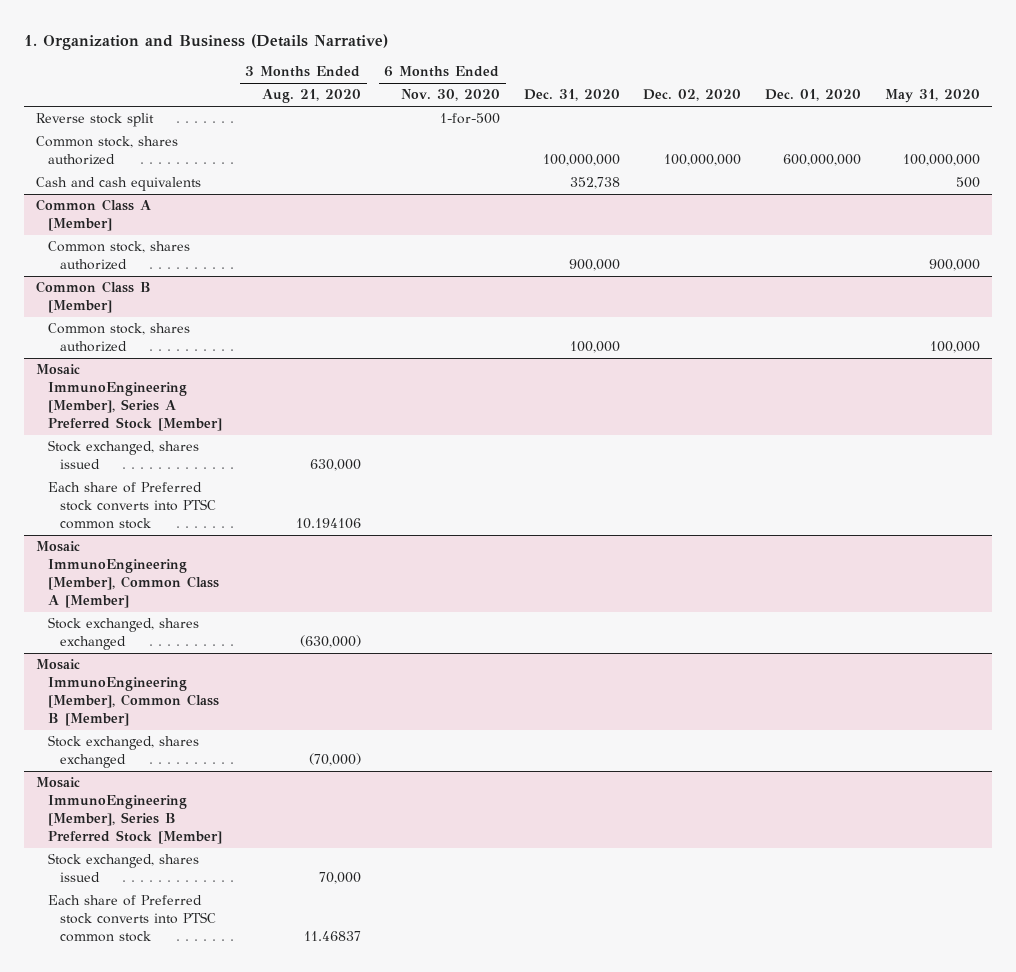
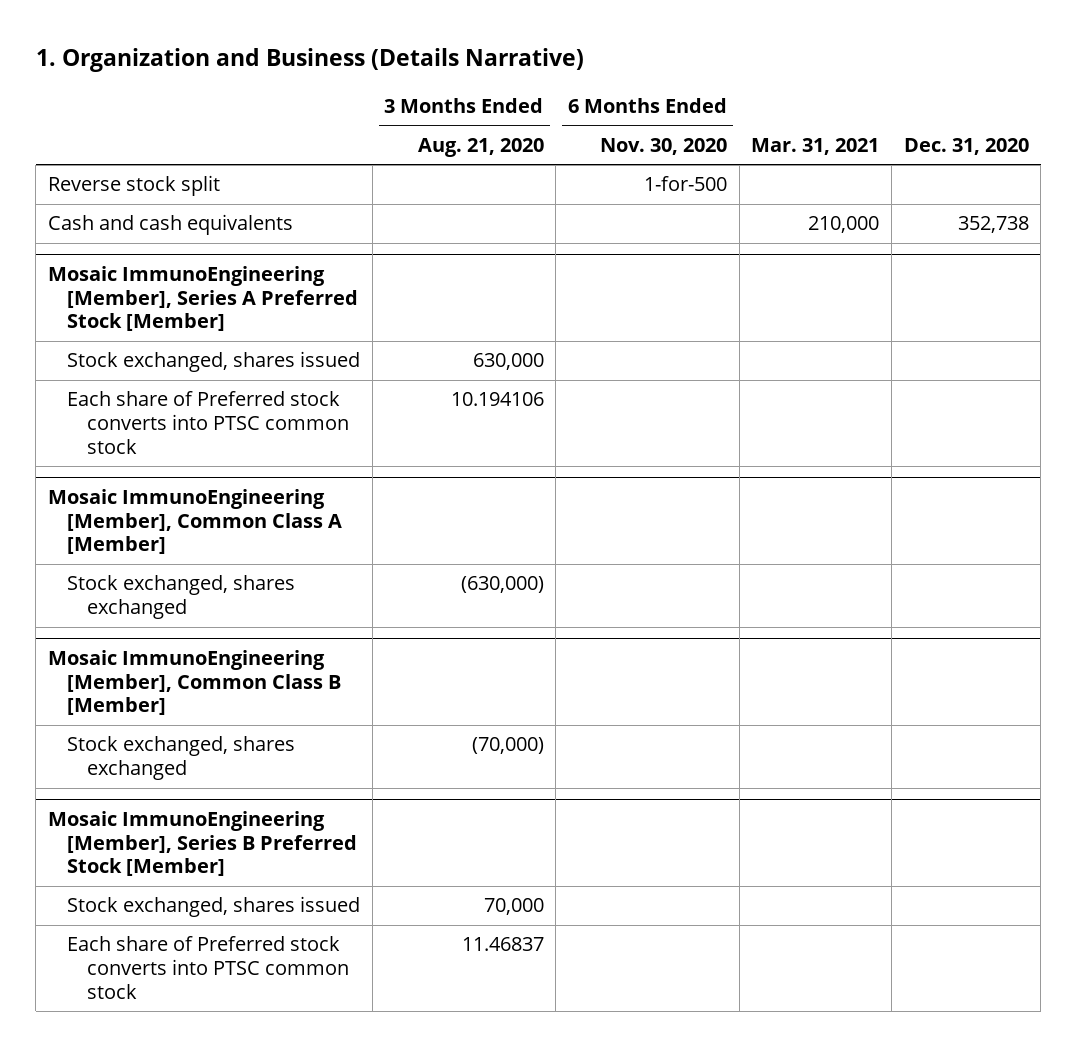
- | 3 Months Ended Aug. 21, 2020 | 6 Months Ended Nov. 30, 2020 | Dec. 31, 2020 | Dec. 02, 2020 | Dec. 01, 2020 | May 31, 2020
+ | 3 Months Ended Aug. 21, 2020 | 6 Months Ended Nov. 30, 2020 | Mar. 31, 2021 | Dec. 31, 2020
- Common stock, shares authorized | | | 100,000,000 | 100,000,000 | 600,000,000 | 100,000,000
- Common Class A [Member]
- Common stock, shares authorized | | | 900,000 | | | 900,000
- Common Class B [Member]
- Common stock, shares authorized | | | 100,000 | | | 100,000

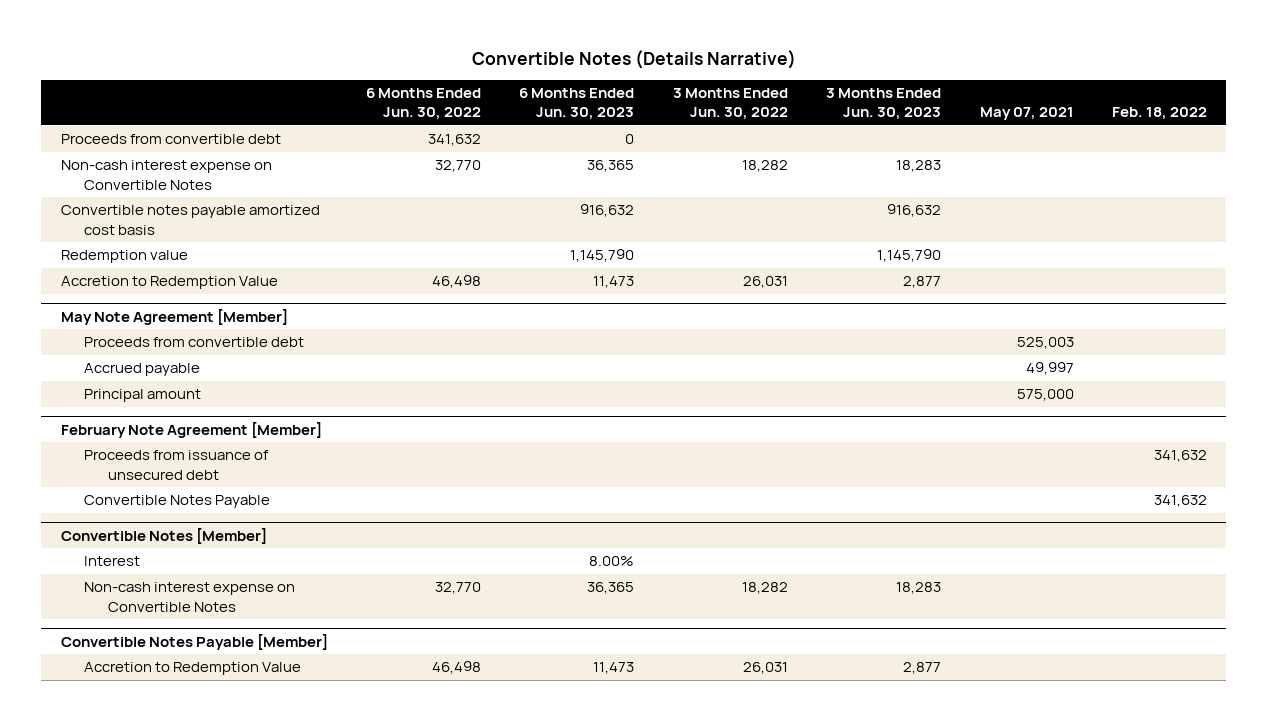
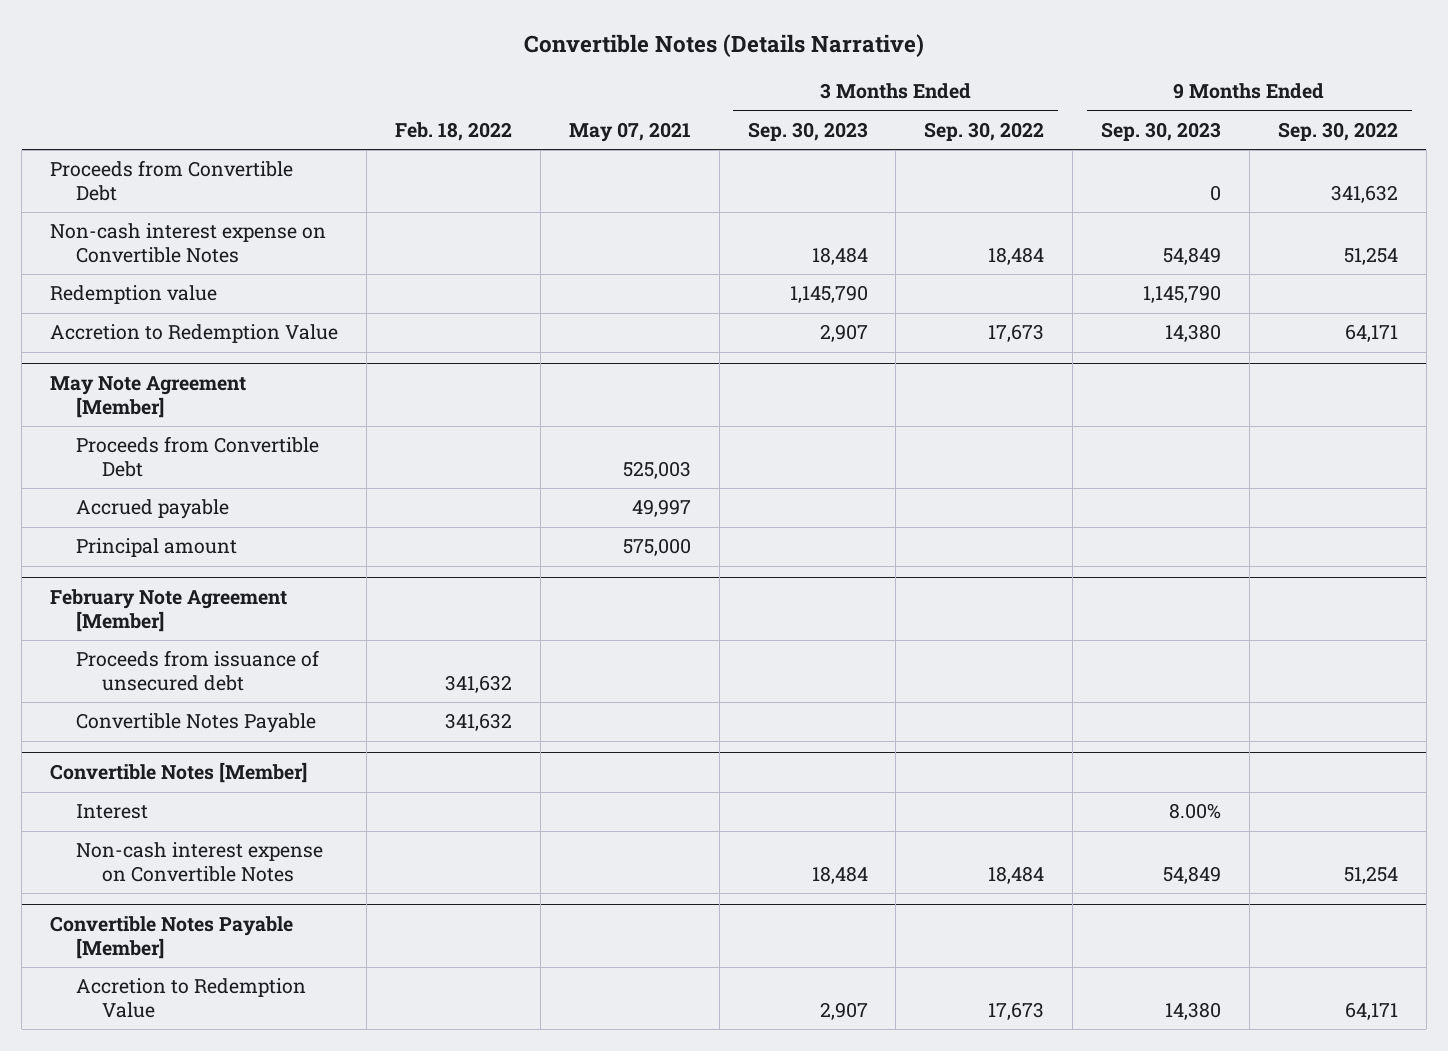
- | 6 Months Ended Jun. 30, 2022 | 6 Months Ended Jun. 30, 2023 | 3 Months Ended Jun. 30, 2022 | 3 Months Ended Jun. 30, 2023 | May 07, 2021 | Feb. 18, 2022
+ | Feb. 18, 2022 | May 07, 2021 | 3 Months Ended Sep. 30, 2023 | 3 Months Ended Sep. 30, 2022 | 9 Months Ended Sep. 30, 2023 | 9 Months Ended Sep. 30, 2022
- Proceeds from convertible debt | 341,632 | 0 | | | |
+ Proceeds from Convertible Debt | | | | | 0 | 341,632
- Convertible notes payable amortized cost basis | | 916,632 | | 916,632 | |
@ May Note Agreement [Member]
- Proceeds from convertible debt | | | | | 525,003 |
+ Proceeds from Convertible Debt | | 525,003 | | | |

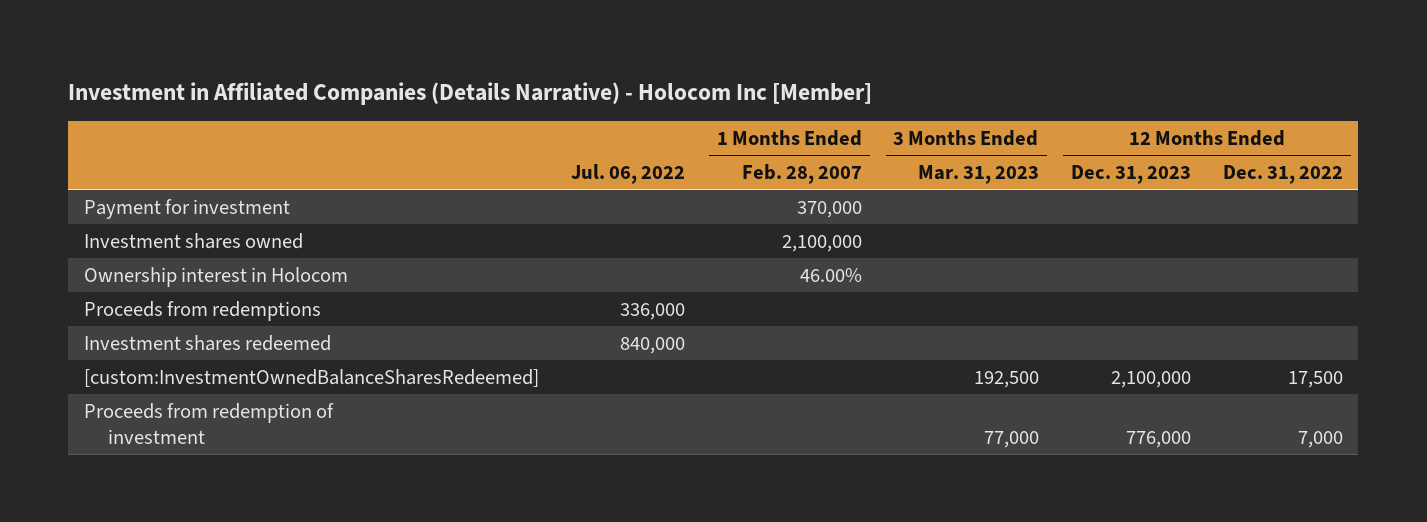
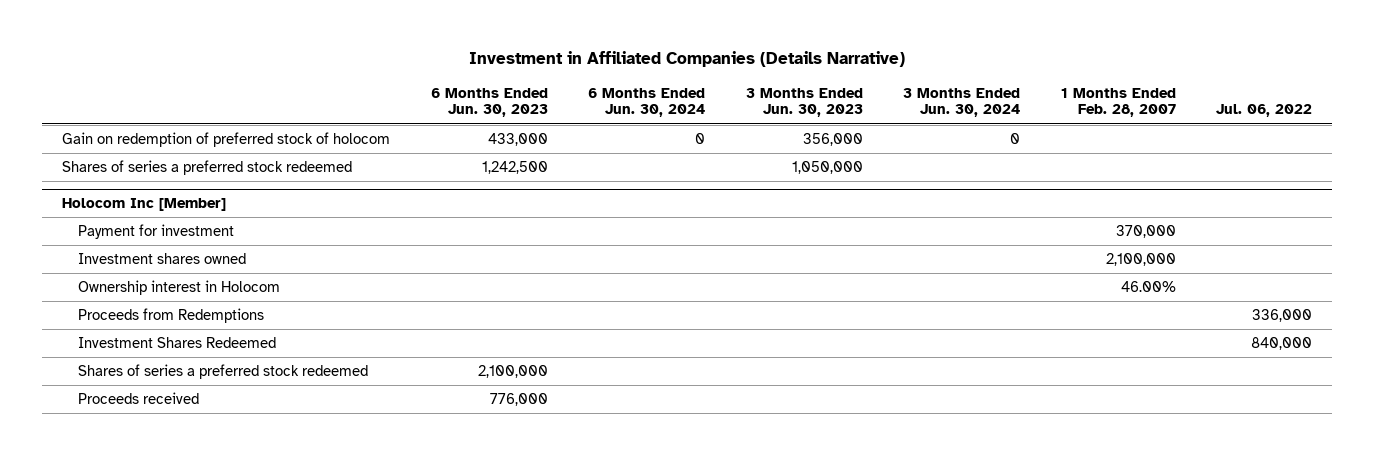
- Investment in Affiliated Companies (Details Narrative) - Holocom Inc [Member]
+ Investment in Affiliated Companies (Details Narrative)
- | Jul. 06, 2022 | 1 Months Ended Feb. 28, 2007 | 3 Months Ended Mar. 31, 2023 | 12 Months Ended Dec. 31, 2023 | 12 Months Ended Dec. 31, 2022
+ | 6 Months Ended Jun. 30, 2023 | 6 Months Ended Jun. 30, 2024 | 3 Months Ended Jun. 30, 2023 | 3 Months Ended Jun. 30, 2024 | 1 Months Ended Feb. 28, 2007 | Jul. 06, 2022
- Payment for investment | | 370,000 | | |
- Investment shares owned | | 2,100,000 | | |
- Ownership interest in Holocom | | 46.00% | | |
- Proceeds from redemptions | 336,000 | | | |
- Investment shares redeemed | 840,000 | | | |
- [custom:InvestmentOwnedBalanceSharesRedeemed] | | | 192,500 | 2,100,000 | 17,500
- Proceeds from redemption of investment | | | 77,000 | 776,000 | 7,000
+ Gain on redemption of preferred stock of holocom | 433,000 | 0 | 356,000 | 0 | |
+ Shares of series a preferred stock redeemed | 1,242,500 | | 1,050,000 | | |
+ Holocom Inc [Member]
+ Payment for investment | | | | | 370,000 |
+ Investment shares owned | | | | | 2,100,000 |
+ Ownership interest in Holocom | | | | | 46.00% |
+ Proceeds from Redemptions | | | | | | 336,000
+ Investment Shares Redeemed | | | | | | 840,000
+ Shares of series a preferred stock redeemed | 2,100,000 | | | | |
+ Proceeds received | 776,000 | | | | |

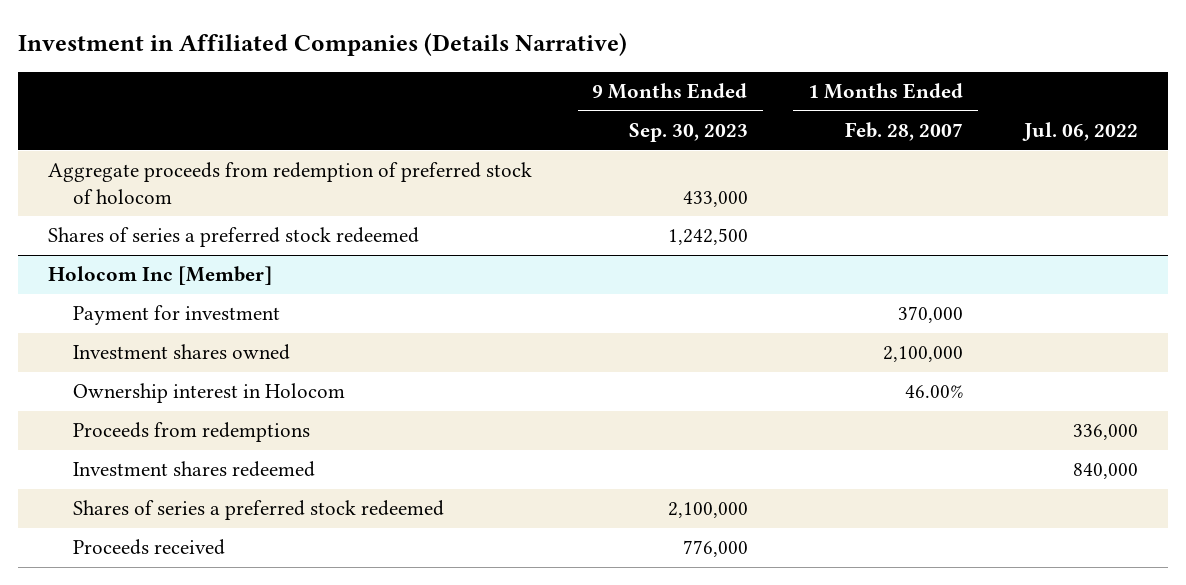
- | 6 Months Ended Jun. 30, 2023 | 6 Months Ended Jun. 30, 2024 | 3 Months Ended Jun. 30, 2023 | 3 Months Ended Jun. 30, 2024 | 1 Months Ended Feb. 28, 2007 | Jul. 06, 2022
+ | 9 Months Ended Sep. 30, 2023 | 1 Months Ended Feb. 28, 2007 | Jul. 06, 2022
- Gain on redemption of preferred stock of holocom | 433,000 | 0 | 356,000 | 0 | |
+ Aggregate proceeds from redemption of preferred stock of holocom | 433,000 | |
@ Holocom Inc [Member]
- Proceeds from Redemptions | | | | | | 336,000
- Investment Shares Redeemed | | | | | | 840,000
+ Proceeds from redemptions | | | 336,000
+ Investment shares redeemed | | | 840,000

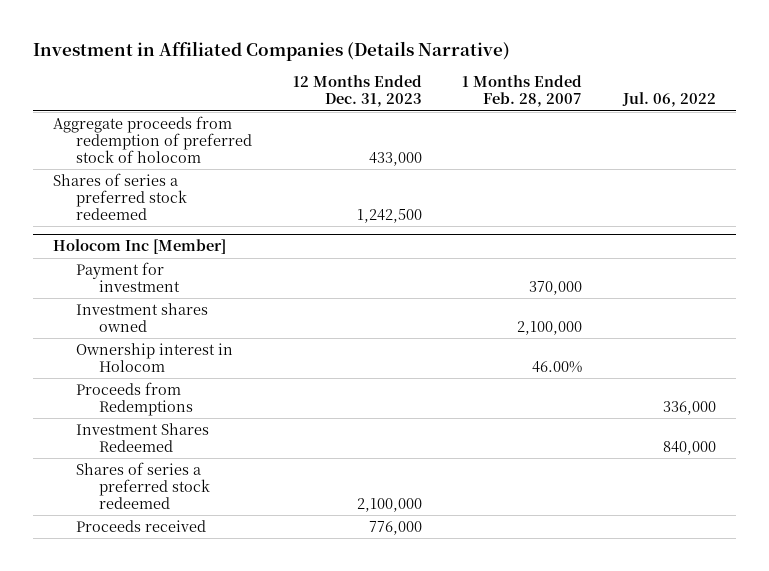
- | 9 Months Ended Sep. 30, 2023 | 1 Months Ended Feb. 28, 2007 | Jul. 06, 2022
+ | 12 Months Ended Dec. 31, 2023 | 1 Months Ended Feb. 28, 2007 | Jul. 06, 2022
@ Holocom Inc [Member]
- Proceeds from redemptions | | | 336,000
- Investment shares redeemed | | | 840,000
+ Proceeds from Redemptions | | | 336,000
+ Investment Shares Redeemed | | | 840,000

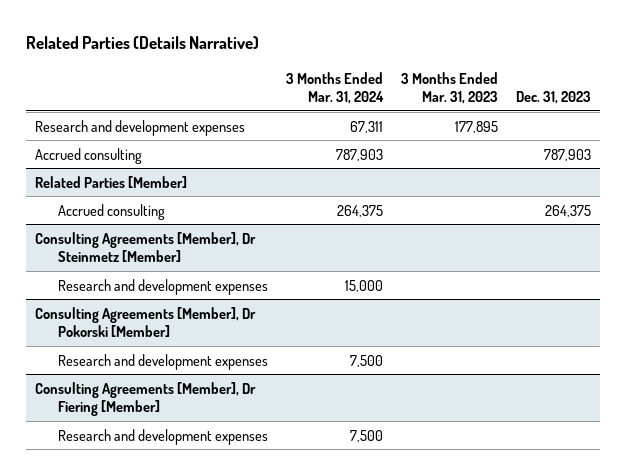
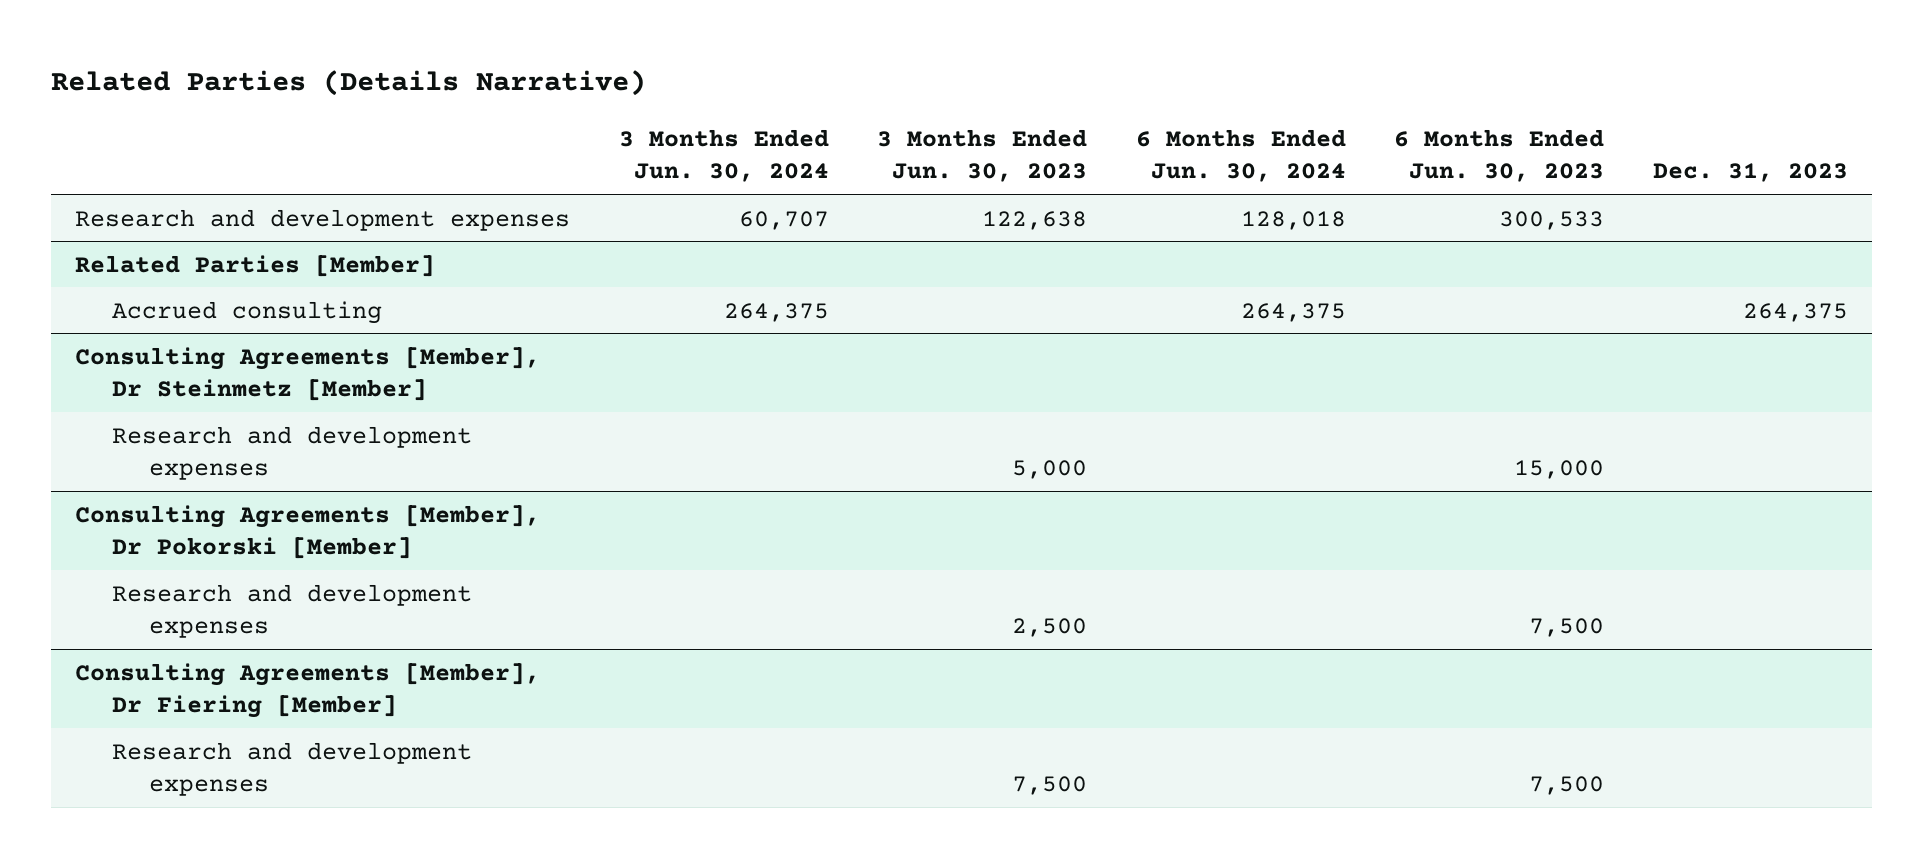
- | 3 Months Ended Mar. 31, 2024 | 3 Months Ended Mar. 31, 2023 | Dec. 31, 2023
+ | 3 Months Ended Jun. 30, 2024 | 3 Months Ended Jun. 30, 2023 | 6 Months Ended Jun. 30, 2024 | 6 Months Ended Jun. 30, 2023 | Dec. 31, 2023
- Accrued consulting | 787,903 | | 787,903

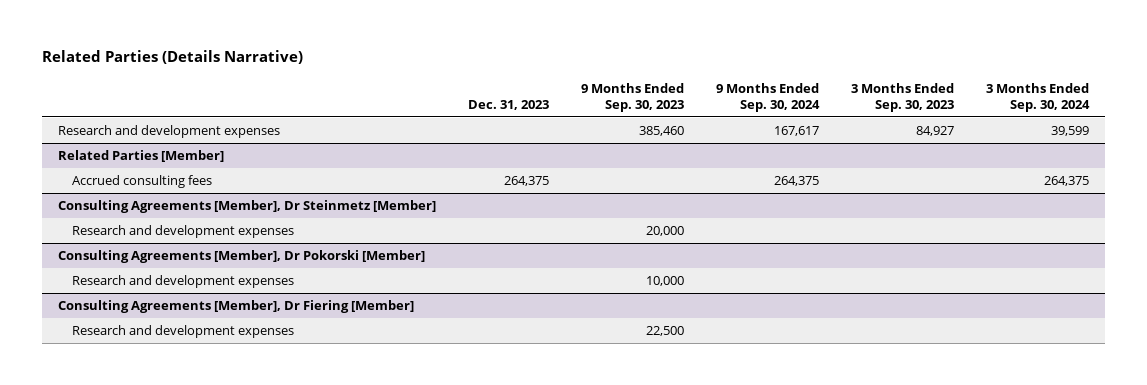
- | 3 Months Ended Jun. 30, 2024 | 3 Months Ended Jun. 30, 2023 | 6 Months Ended Jun. 30, 2024 | 6 Months Ended Jun. 30, 2023 | Dec. 31, 2023
+ | Dec. 31, 2023 | 9 Months Ended Sep. 30, 2023 | 9 Months Ended Sep. 30, 2024 | 3 Months Ended Sep. 30, 2023 | 3 Months Ended Sep. 30, 2024
@ Related Parties [Member]
- Accrued consulting | 264,375 | | 264,375 | | 264,375
+ Accrued consulting fees | 264,375 | | 264,375 | | 264,375

